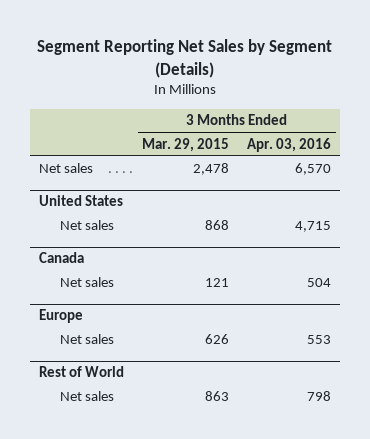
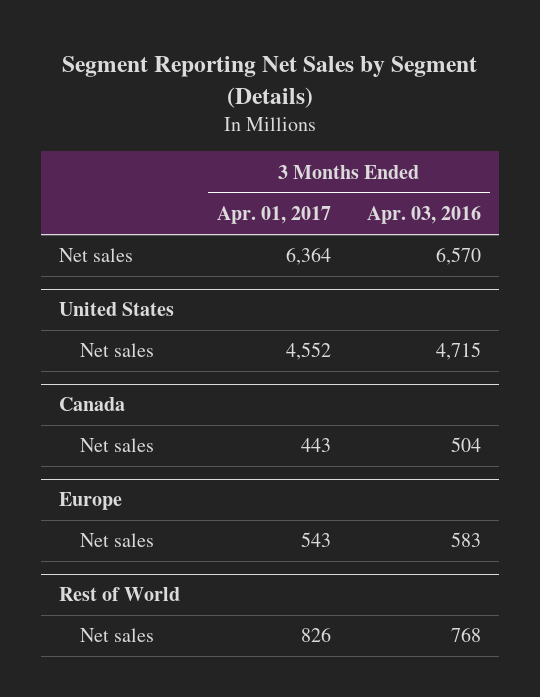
- | 3 Months Ended Mar. 29, 2015 | 3 Months Ended Apr. 03, 2016
+ | 3 Months Ended Apr. 01, 2017 | 3 Months Ended Apr. 03, 2016
@ Europe
- Net sales | 626 | 553
+ Net sales | 543 | 583
@ Rest of World
- Net sales | 863 | 798
+ Net sales | 826 | 768

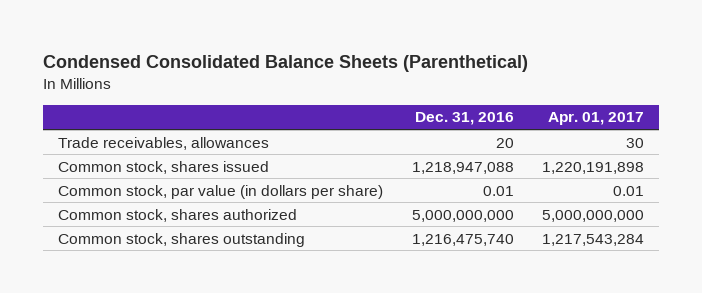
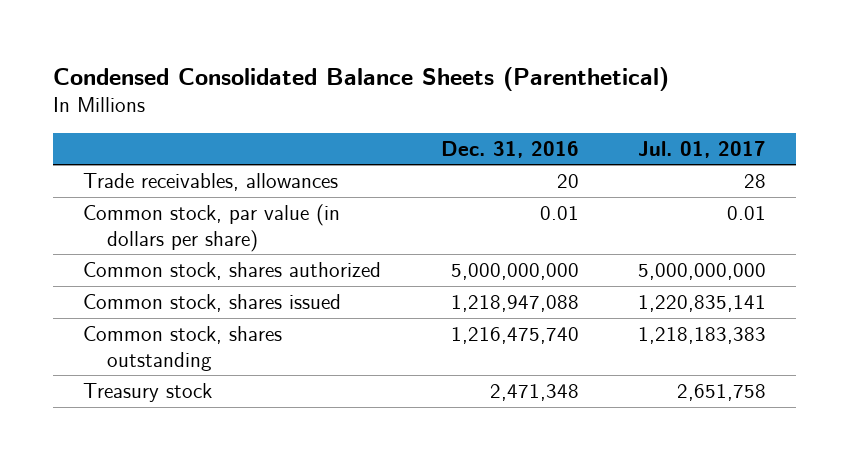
- | Dec. 31, 2016 | Apr. 01, 2017
+ | Dec. 31, 2016 | Jul. 01, 2017
moved down: Common stock, shares issued | 1,218,947,088 | 1,220,835,141
+ Treasury stock | 2,471,348 | 2,651,758

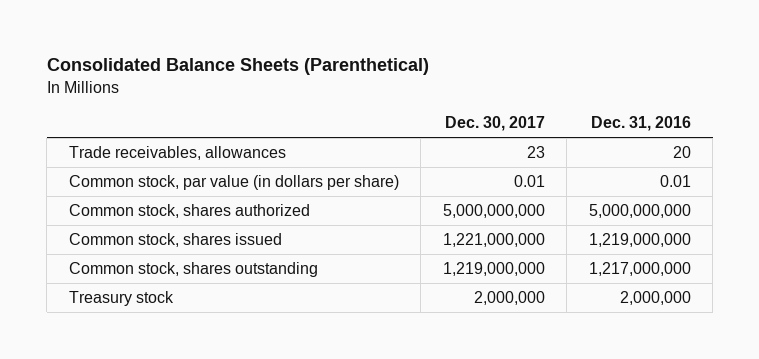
- Condensed Consolidated Balance Sheets (Parenthetical)
+ Consolidated Balance Sheets (Parenthetical)
- | Dec. 31, 2016 | Jul. 01, 2017
+ | Dec. 30, 2017 | Dec. 31, 2016
- Common stock, shares issued | 1,218,947,088 | 1,220,835,141
- Common stock, shares outstanding | 1,216,475,740 | 1,218,183,383
- Treasury stock | 2,471,348 | 2,651,758
+ Common stock, shares issued | 1,221,000,000 | 1,219,000,000
+ Common stock, shares outstanding | 1,219,000,000 | 1,217,000,000
+ Treasury stock | 2,000,000 | 2,000,000

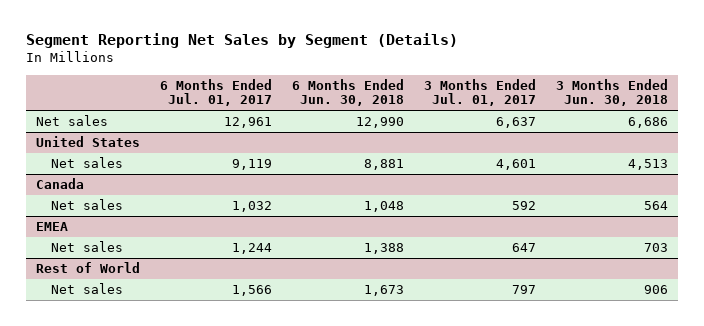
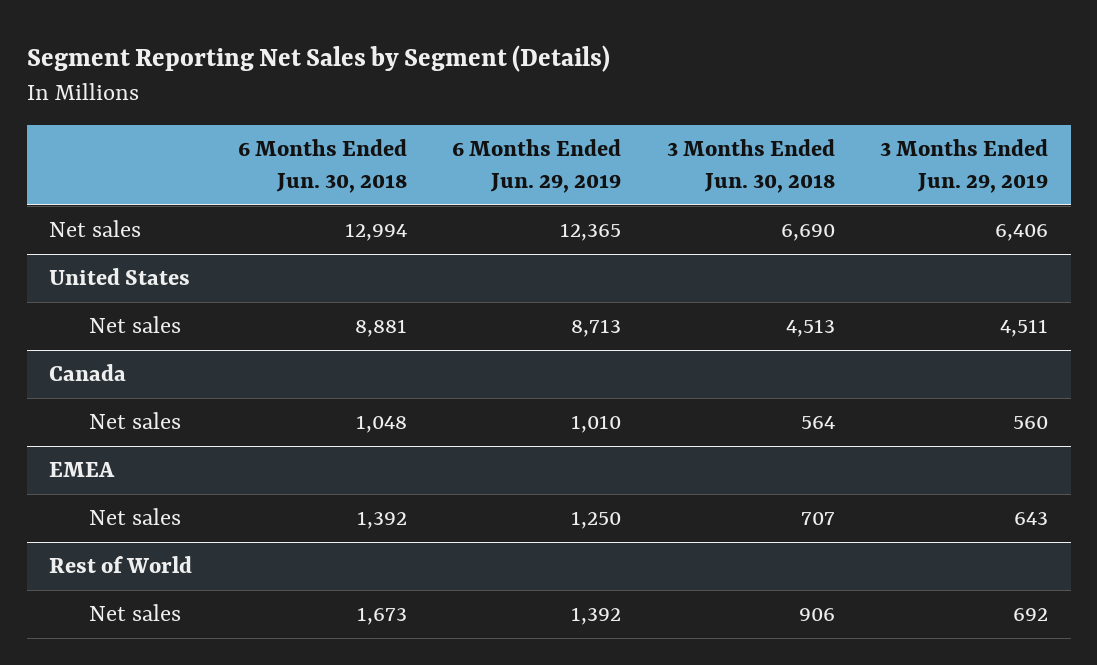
- | 6 Months Ended Jul. 01, 2017 | 6 Months Ended Jun. 30, 2018 | 3 Months Ended Jul. 01, 2017 | 3 Months Ended Jun. 30, 2018
+ | 6 Months Ended Jun. 30, 2018 | 6 Months Ended Jun. 29, 2019 | 3 Months Ended Jun. 30, 2018 | 3 Months Ended Jun. 29, 2019
- Net sales | 12,961 | 12,990 | 6,637 | 6,686
+ Net sales | 12,994 | 12,365 | 6,690 | 6,406
@ EMEA
- Net sales | 1,244 | 1,388 | 647 | 703
+ Net sales | 1,392 | 1,250 | 707 | 643

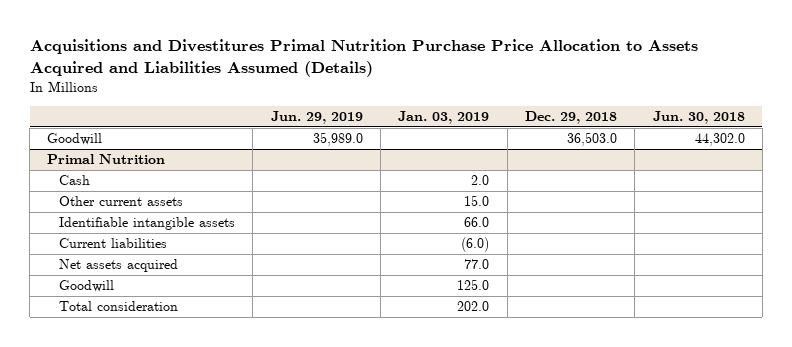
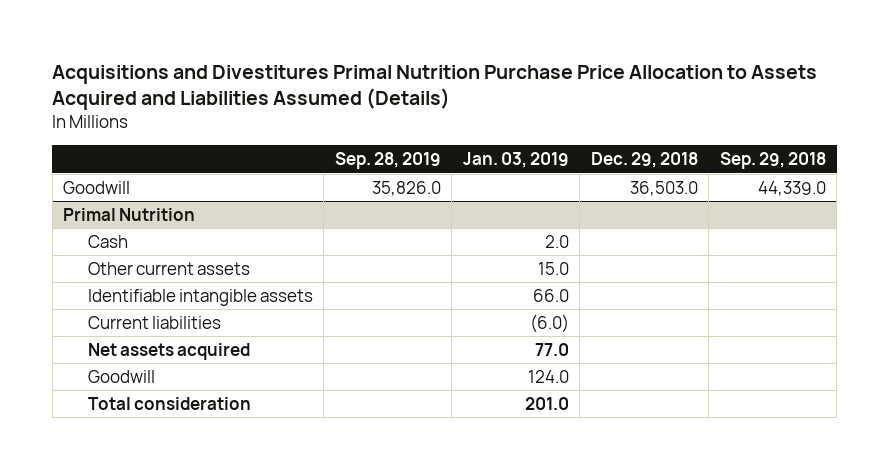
- | Jun. 29, 2019 | Jan. 03, 2019 | Dec. 29, 2018 | Jun. 30, 2018
+ | Sep. 28, 2019 | Jan. 03, 2019 | Dec. 29, 2018 | Sep. 29, 2018
@ Primal Nutrition
- Goodwill | | 125.0 | |
- Total consideration | | 202.0 | |
+ Goodwill | | 124.0 | |
+ Total consideration | | 201.0 | |

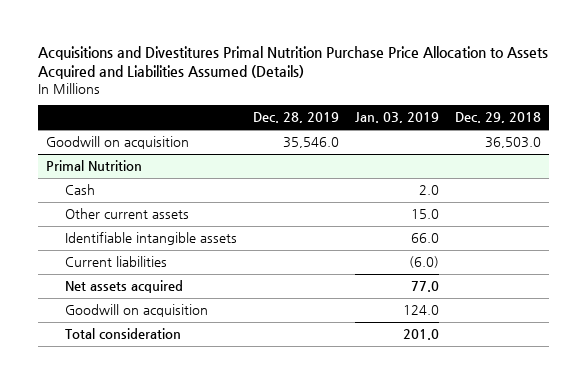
- | Sep. 28, 2019 | Jan. 03, 2019 | Dec. 29, 2018 | Sep. 29, 2018
+ | Dec. 28, 2019 | Jan. 03, 2019 | Dec. 29, 2018
- Goodwill | 35,826.0 | | 36,503.0 | 44,339.0
+ Goodwill on acquisition | 35,546.0 | | 36,503.0
@ Primal Nutrition
- Goodwill | | 124.0 | |
+ Goodwill on acquisition | | 124.0 |

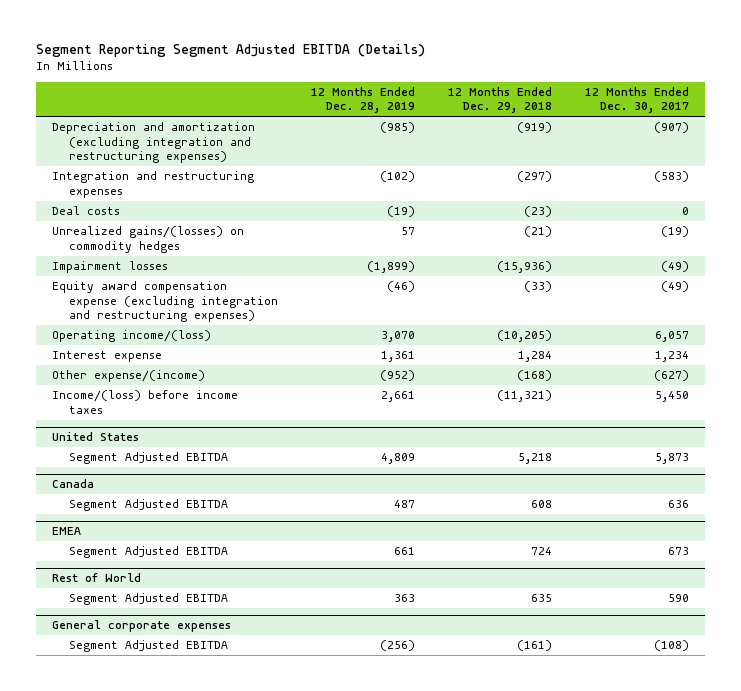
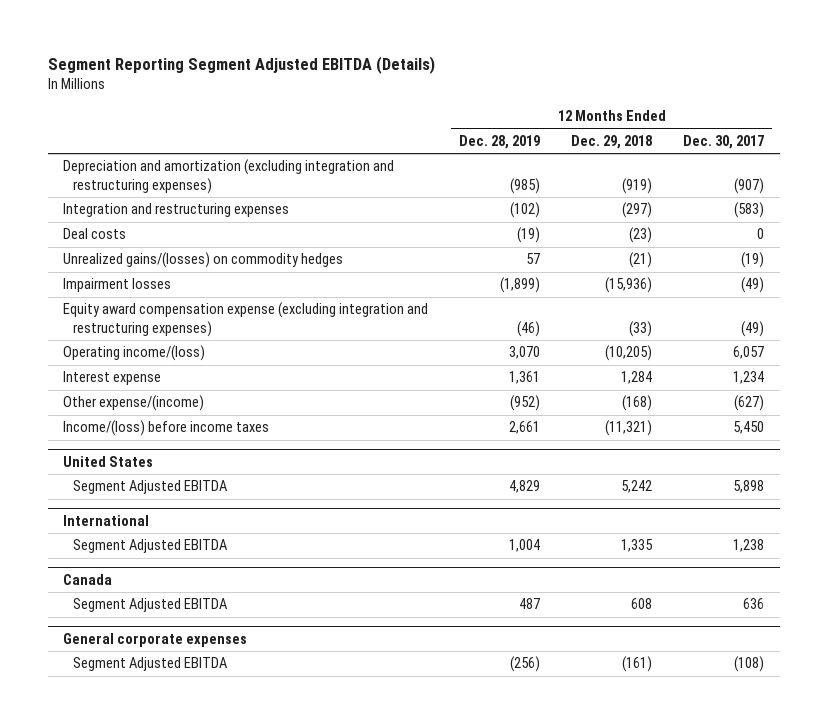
@ United States
- Segment Adjusted EBITDA | 4,809 | 5,218 | 5,873
+ Segment Adjusted EBITDA | 4,829 | 5,242 | 5,898
+ International
+ Segment Adjusted EBITDA | 1,004 | 1,335 | 1,238
- EMEA
- Segment Adjusted EBITDA | 661 | 724 | 673
- Rest of World
- Segment Adjusted EBITDA | 363 | 635 | 590

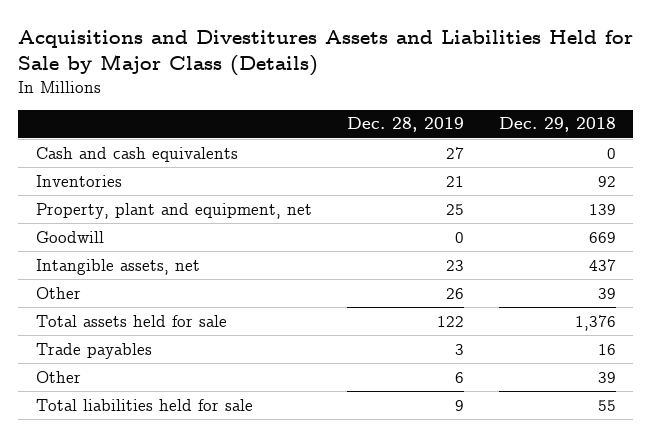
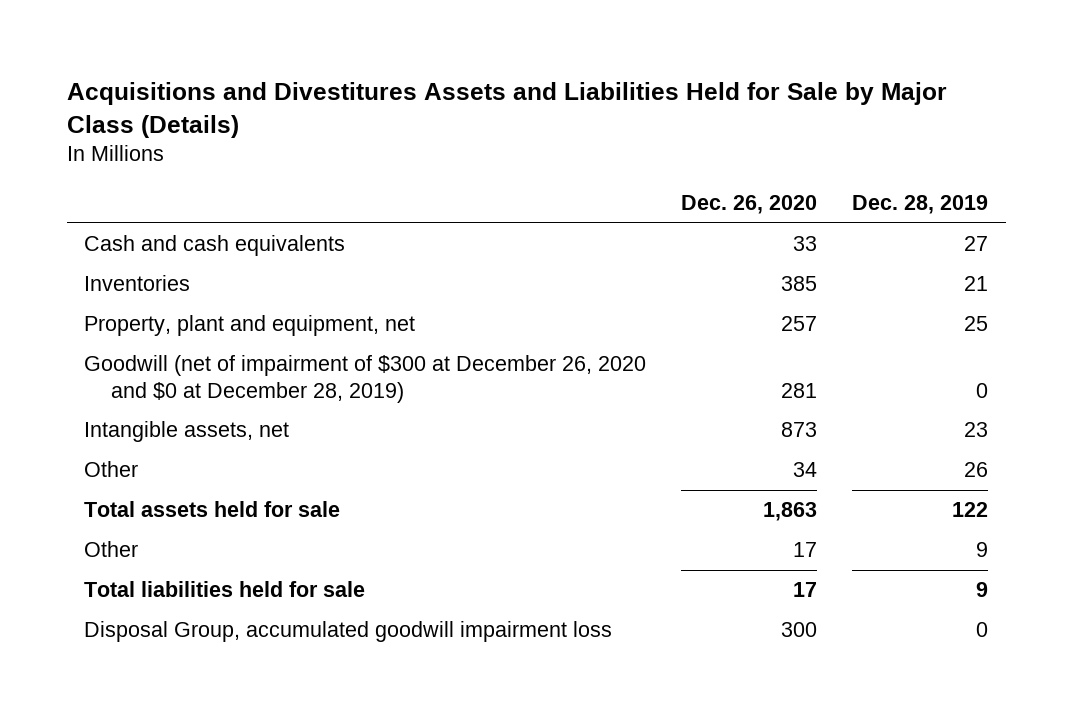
- | Dec. 28, 2019 | Dec. 29, 2018
+ | Dec. 26, 2020 | Dec. 28, 2019
- Goodwill | 0 | 669
+ Goodwill (net of impairment of $300 at December 26, 2020 and $0 at December 28, 2019) | 281 | 0
- Trade payables | 3 | 16
- Other | 6 | 39
+ Other | 17 | 9
+ Disposal Group, accumulated goodwill impairment loss | 300 | 0

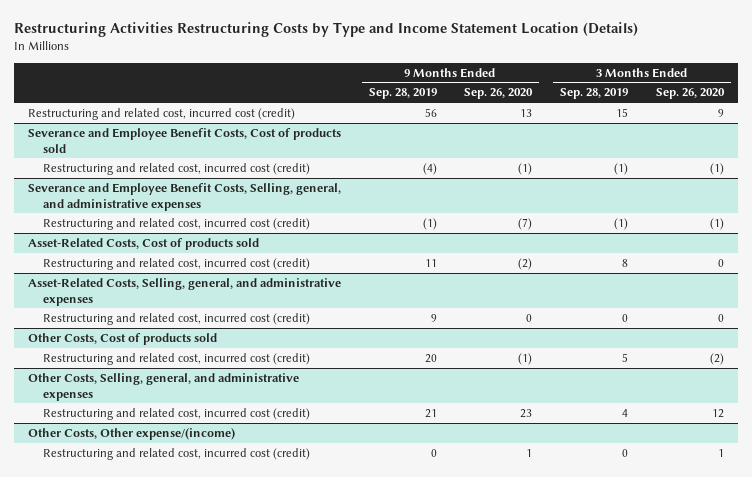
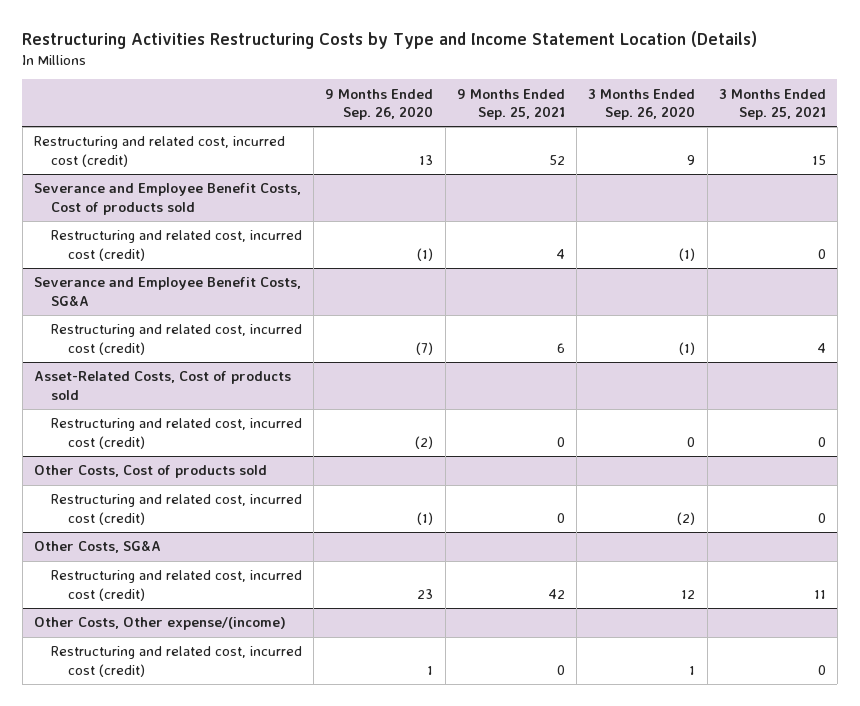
- | 9 Months Ended Sep. 28, 2019 | 9 Months Ended Sep. 26, 2020 | 3 Months Ended Sep. 28, 2019 | 3 Months Ended Sep. 26, 2020
+ | 9 Months Ended Sep. 26, 2020 | 9 Months Ended Sep. 25, 2021 | 3 Months Ended Sep. 26, 2020 | 3 Months Ended Sep. 25, 2021
- Severance and Employee Benefit Costs, Selling, general, and administrative expenses
+ Severance and Employee Benefit Costs, SG&A
- Asset-Related Costs, Selling, general, and administrative expenses
- Restructuring and related cost, incurred cost (credit) | 9 | 0 | 0 | 0
- Other Costs, Selling, general, and administrative expenses
+ Other Costs, SG&A

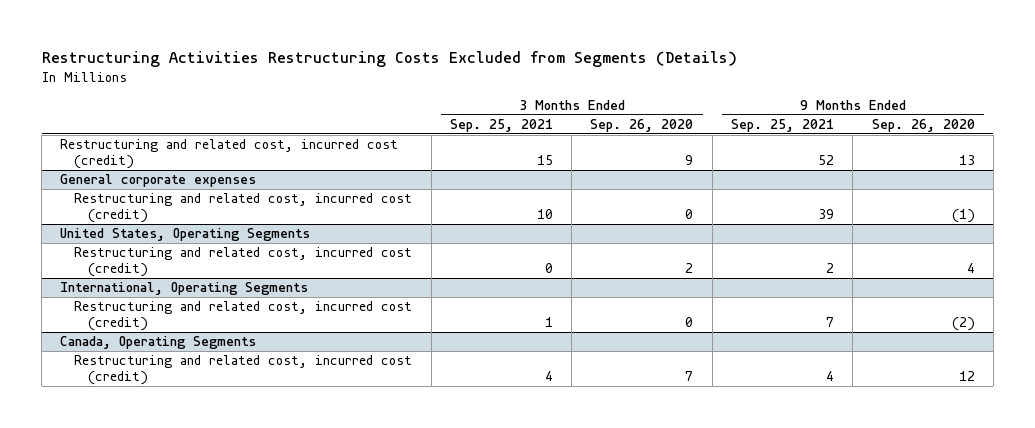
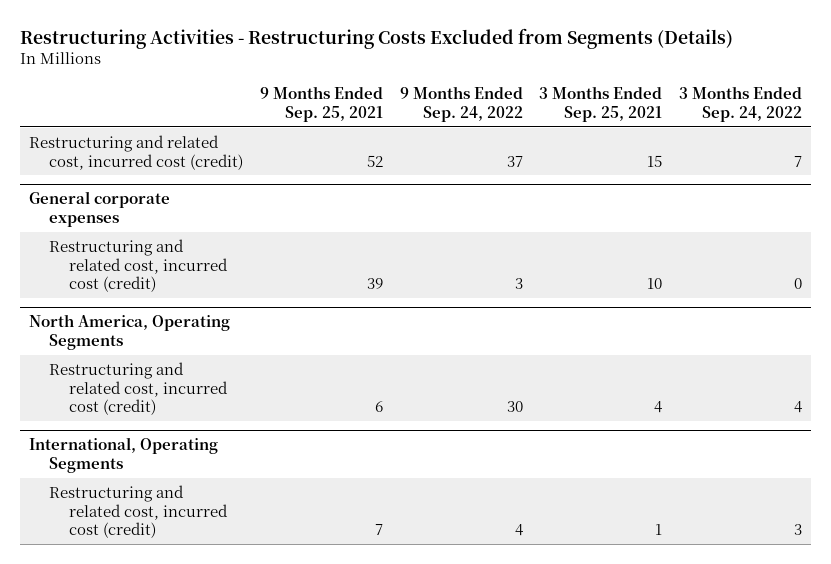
- Restructuring Activities Restructuring Costs Excluded from Segments (Details)
+ Restructuring Activities - Restructuring Costs Excluded from Segments (Details)
- | 3 Months Ended Sep. 25, 2021 | 3 Months Ended Sep. 26, 2020 | 9 Months Ended Sep. 25, 2021 | 9 Months Ended Sep. 26, 2020
+ | 9 Months Ended Sep. 25, 2021 | 9 Months Ended Sep. 24, 2022 | 3 Months Ended Sep. 25, 2021 | 3 Months Ended Sep. 24, 2022
- United States, Operating Segments
- Restructuring and related cost, incurred cost (credit) | 0 | 2 | 2 | 4
+ North America, Operating Segments
+ Restructuring and related cost, incurred cost (credit) | 6 | 30 | 4 | 4
- Canada, Operating Segments
- Restructuring and related cost, incurred cost (credit) | 4 | 7 | 4 | 12

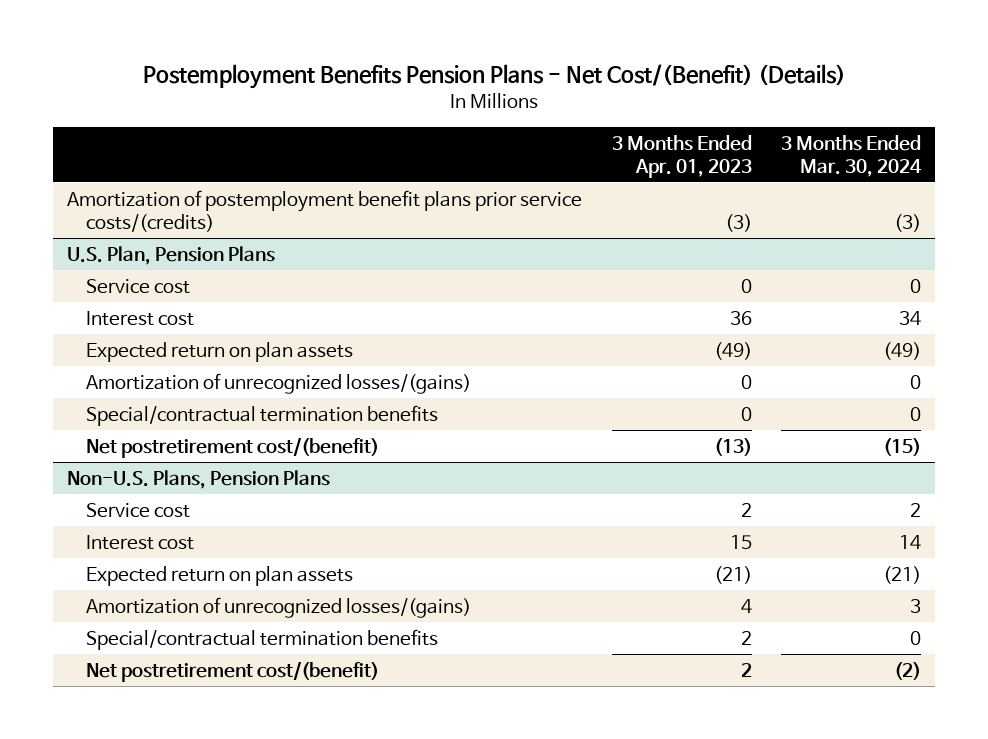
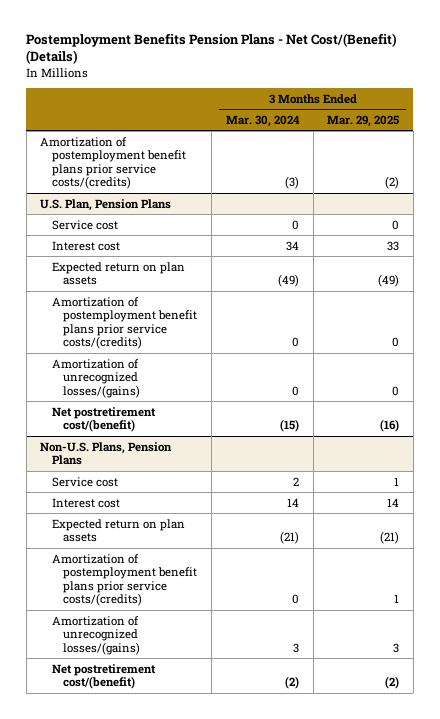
- | 3 Months Ended Apr. 01, 2023 | 3 Months Ended Mar. 30, 2024
+ | 3 Months Ended Mar. 30, 2024 | 3 Months Ended Mar. 29, 2025
@ U.S. Plan, Pension Plans
+ Amortization of postemployment benefit plans prior service costs/(credits) | 0 | 0
- Special/contractual termination benefits | 0 | 0
@ Non-U.S. Plans, Pension Plans
+ Amortization of postemployment benefit plans prior service costs/(credits) | 0 | 1
- Special/contractual termination benefits | 2 | 0

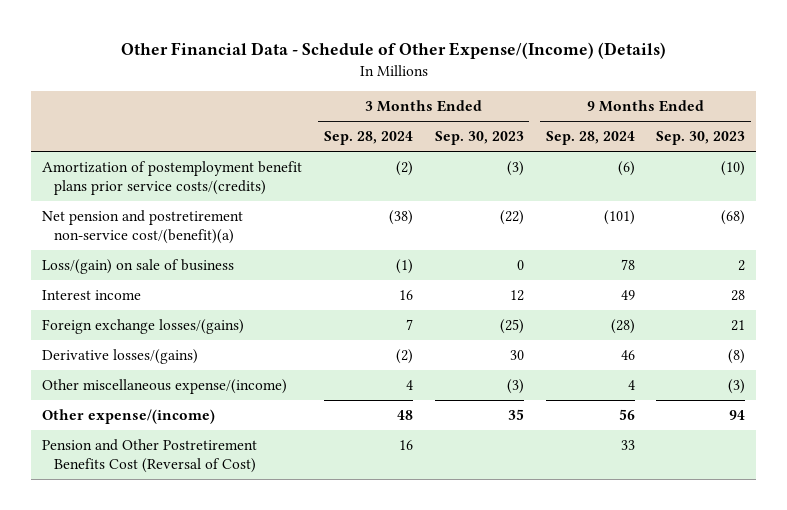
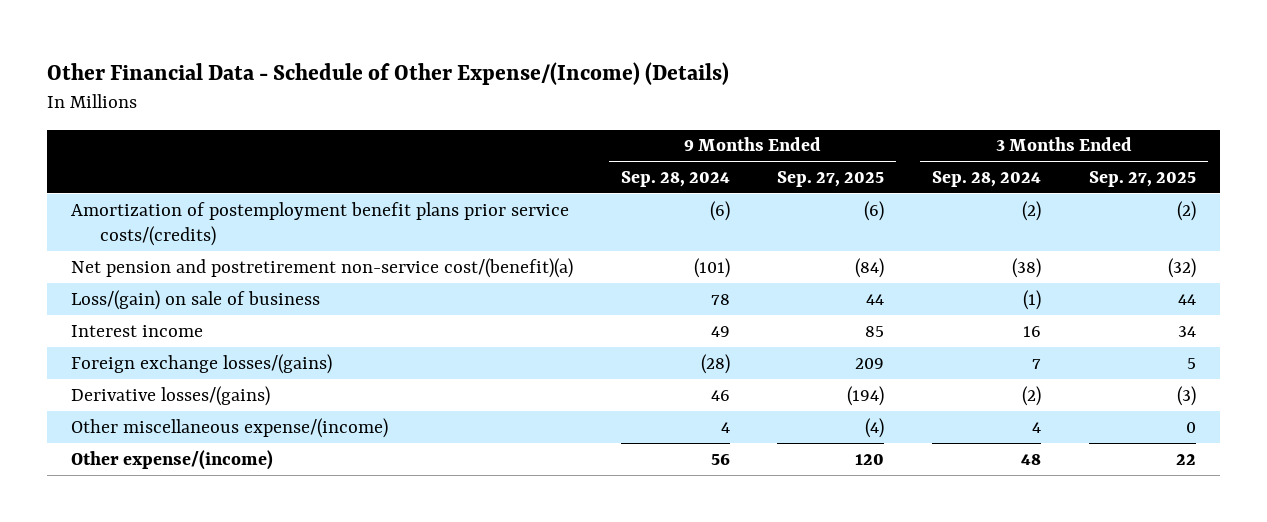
- | 3 Months Ended Sep. 28, 2024 | 3 Months Ended Sep. 30, 2023 | 9 Months Ended Sep. 28, 2024 | 9 Months Ended Sep. 30, 2023
+ | 9 Months Ended Sep. 28, 2024 | 9 Months Ended Sep. 27, 2025 | 3 Months Ended Sep. 28, 2024 | 3 Months Ended Sep. 27, 2025
- Pension and Other Postretirement Benefits Cost (Reversal of Cost) | 16 | | 33 |

